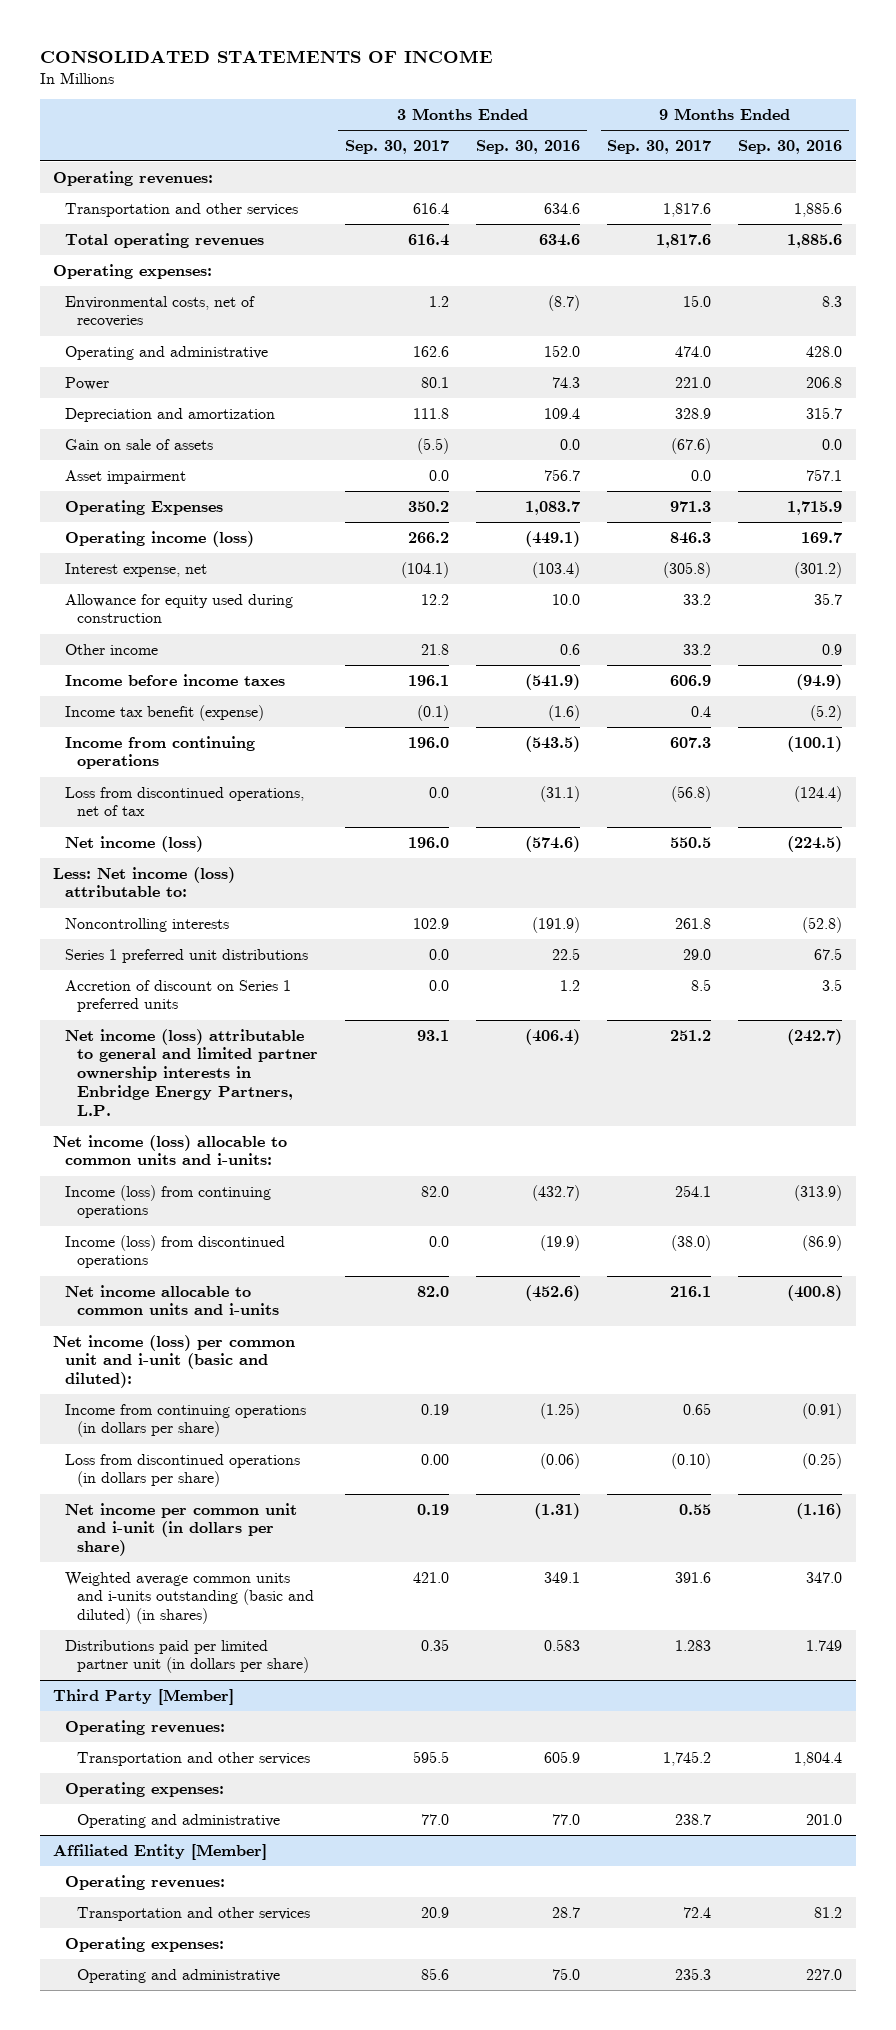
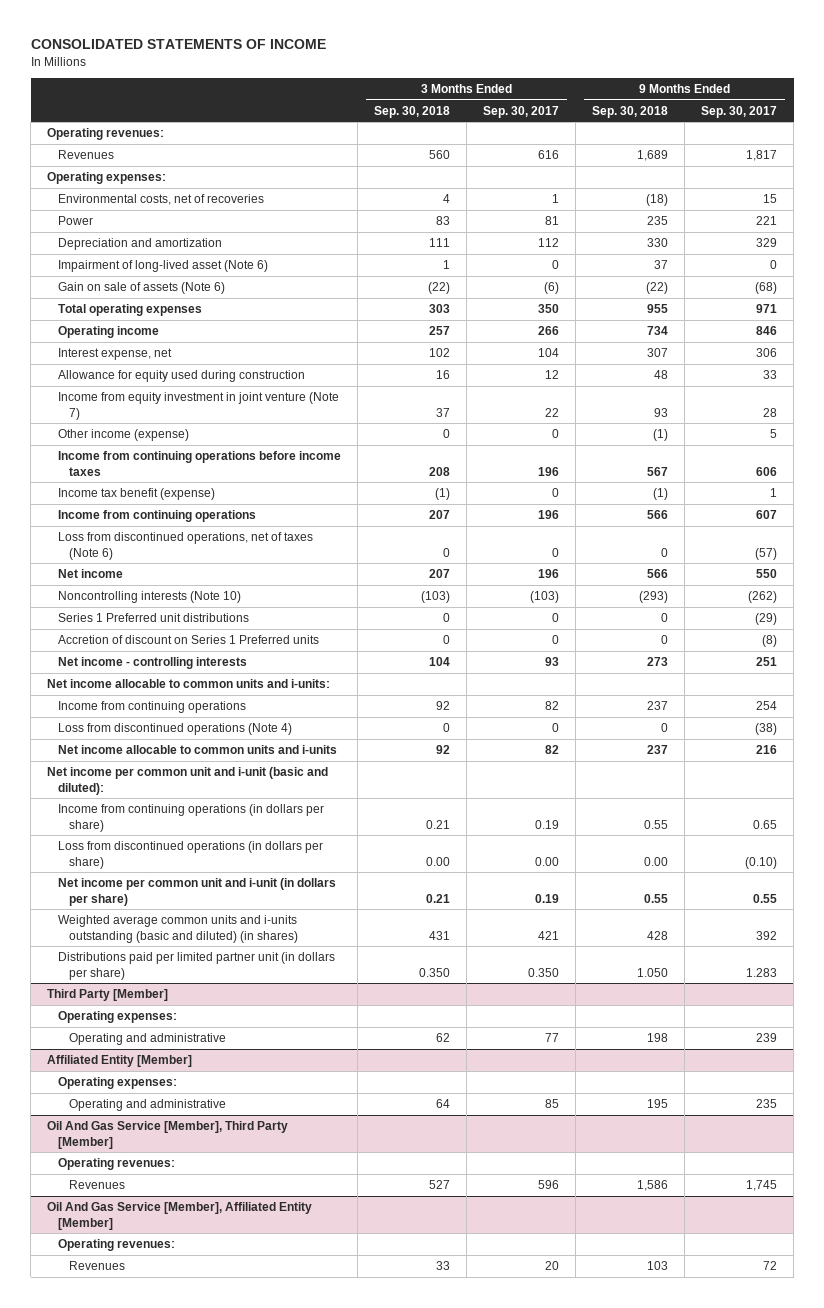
- | 3 Months Ended Sep. 30, 2017 | 3 Months Ended Sep. 30, 2016 | 9 Months Ended Sep. 30, 2017 | 9 Months Ended Sep. 30, 2016
+ | 3 Months Ended Sep. 30, 2018 | 3 Months Ended Sep. 30, 2017 | 9 Months Ended Sep. 30, 2018 | 9 Months Ended Sep. 30, 2017
- Transportation and other services | 616.4 | 634.6 | 1,817.6 | 1,885.6
- Total operating revenues | 616.4 | 634.6 | 1,817.6 | 1,885.6
+ Revenues | 560 | 616 | 1,689 | 1,817
- Environmental costs, net of recoveries | 1.2 | (8.7) | 15.0 | 8.3
- Operating and administrative | 162.6 | 152.0 | 474.0 | 428.0
- Power | 80.1 | 74.3 | 221.0 | 206.8
- Depreciation and amortization | 111.8 | 109.4 | 328.9 | 315.7
- Gain on sale of assets | (5.5) | 0.0 | (67.6) | 0.0
- Asset impairment | 0.0 | 756.7 | 0.0 | 757.1
- Operating Expenses | 350.2 | 1,083.7 | 971.3 | 1,715.9
- Operating income (loss) | 266.2 | (449.1) | 846.3 | 169.7
- Interest expense, net | (104.1) | (103.4) | (305.8) | (301.2)
- Allowance for equity used during construction | 12.2 | 10.0 | 33.2 | 35.7
- Other income | 21.8 | 0.6 | 33.2 | 0.9
- Income before income taxes | 196.1 | (541.9) | 606.9 | (94.9)
- Income tax benefit (expense) | (0.1) | (1.6) | 0.4 | (5.2)
- Income from continuing operations | 196.0 | (543.5) | 607.3 | (100.1)
- Loss from discontinued operations, net of tax | 0.0 | (31.1) | (56.8) | (124.4)
- Net income (loss) | 196.0 | (574.6) | 550.5 | (224.5)
- Less: Net income (loss) attributable to:
- Noncontrolling interests | 102.9 | (191.9) | 261.8 | (52.8)
- Series 1 preferred unit distributions | 0.0 | 22.5 | 29.0 | 67.5
- Accretion of discount on Series 1 preferred units | 0.0 | 1.2 | 8.5 | 3.5
- Net income (loss) attributable to general and limited partner ownership interests in Enbridge Energy Partners, L.P. | 93.1 | (406.4) | 251.2 | (242.7)
- Net income (loss) allocable to common units and i-units:
- Income (loss) from continuing operations | 82.0 | (432.7) | 254.1 | (313.9)
- Income (loss) from discontinued operations | 0.0 | (19.9) | (38.0) | (86.9)
- Net income allocable to common units and i-units | 82.0 | (452.6) | 216.1 | (400.8)
- Net income (loss) per common unit and i-unit (basic and diluted):
+ Environmental costs, net of recoveries | 4 | 1 | (18) | 15
+ Power | 83 | 81 | 235 | 221
+ Depreciation and amortization | 111 | 112 | 330 | 329
+ Impairment of long-lived asset (Note 6) | 1 | 0 | 37 | 0
+ Gain on sale of assets (Note 6) | (22) | (6) | (22) | (68)
+ Total operating expenses | 303 | 350 | 955 | 971
+ Operating income | 257 | 266 | 734 | 846
+ Interest expense, net | 102 | 104 | 307 | 306
+ Allowance for equity used during construction | 16 | 12 | 48 | 33
+ Income from equity investment in joint venture (Note 7) | 37 | 22 | 93 | 28
+ Other income (expense) | 0 | 0 | (1) | 5
+ Income from continuing operations before income taxes | 208 | 196 | 567 | 606
+ Income tax benefit (expense) | (1) | 0 | (1) | 1
+ Income from continuing operations | 207 | 196 | 566 | 607
+ Loss from discontinued operations, net of taxes (Note 6) | 0 | 0 | 0 | (57)
+ Net income | 207 | 196 | 566 | 550
+ Noncontrolling interests (Note 10) | (103) | (103) | (293) | (262)
+ Series 1 Preferred unit distributions | 0 | 0 | 0 | (29)
+ Accretion of discount on Series 1 Preferred units | 0 | 0 | 0 | (8)
+ Net income - controlling interests | 104 | 93 | 273 | 251
+ Net income allocable to common units and i-units:
+ Income from continuing operations | 92 | 82 | 237 | 254
+ Loss from discontinued operations (Note 4) | 0 | 0 | 0 | (38)
+ Net income allocable to common units and i-units | 92 | 82 | 237 | 216
+ Net income per common unit and i-unit (basic and diluted):
- Weighted average common units and i-units outstanding (basic and diluted) (in shares) | 421.0 | 349.1 | 391.6 | 347.0
- Distributions paid per limited partner unit (in dollars per share) | 0.35 | 0.583 | 1.283 | 1.749
+ Weighted average common units and i-units outstanding (basic and diluted) (in shares) | 431 | 421 | 428 | 392
+ Distributions paid per limited partner unit (in dollars per share) | 0.350 | 0.350 | 1.050 | 1.283
@ Third Party [Member]
- Operating revenues:
- Transportation and other services | 595.5 | 605.9 | 1,745.2 | 1,804.4
- Operating and administrative | 77.0 | 77.0 | 238.7 | 201.0
+ Operating and administrative | 62 | 77 | 198 | 239
@ Affiliated Entity [Member]
- Operating revenues:
- Transportation and other services | 20.9 | 28.7 | 72.4 | 81.2
- Operating and administrative | 85.6 | 75.0 | 235.3 | 227.0
+ Operating and administrative | 64 | 85 | 195 | 235
+ Oil And Gas Service [Member], Third Party [Member]
+ Operating revenues:
+ Revenues | 527 | 596 | 1,586 | 1,745
+ Oil And Gas Service [Member], Affiliated Entity [Member]
+ Operating revenues:
+ Revenues | 33 | 20 | 103 | 72

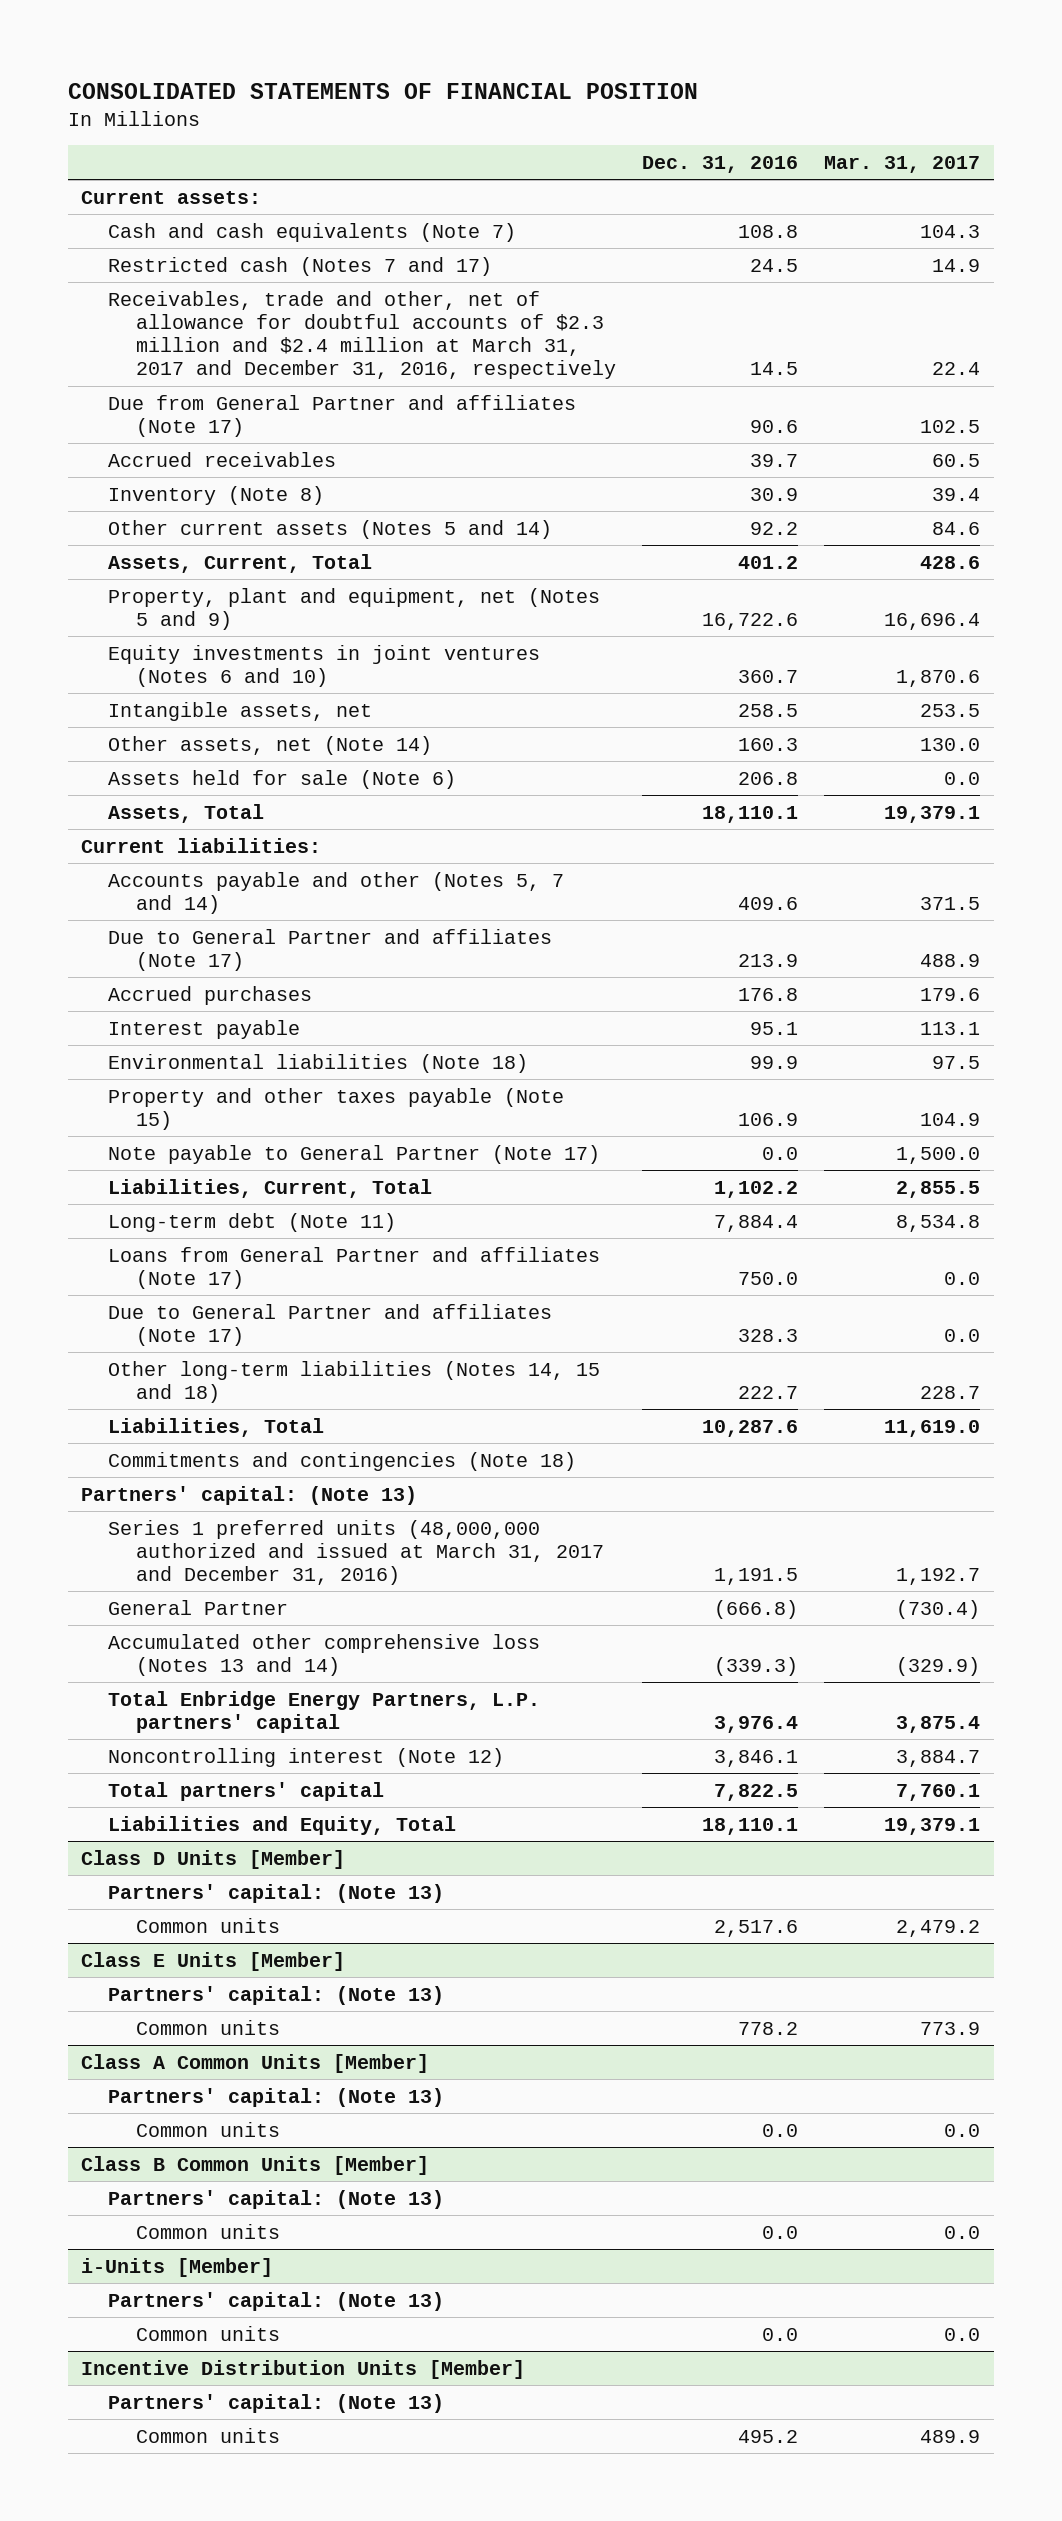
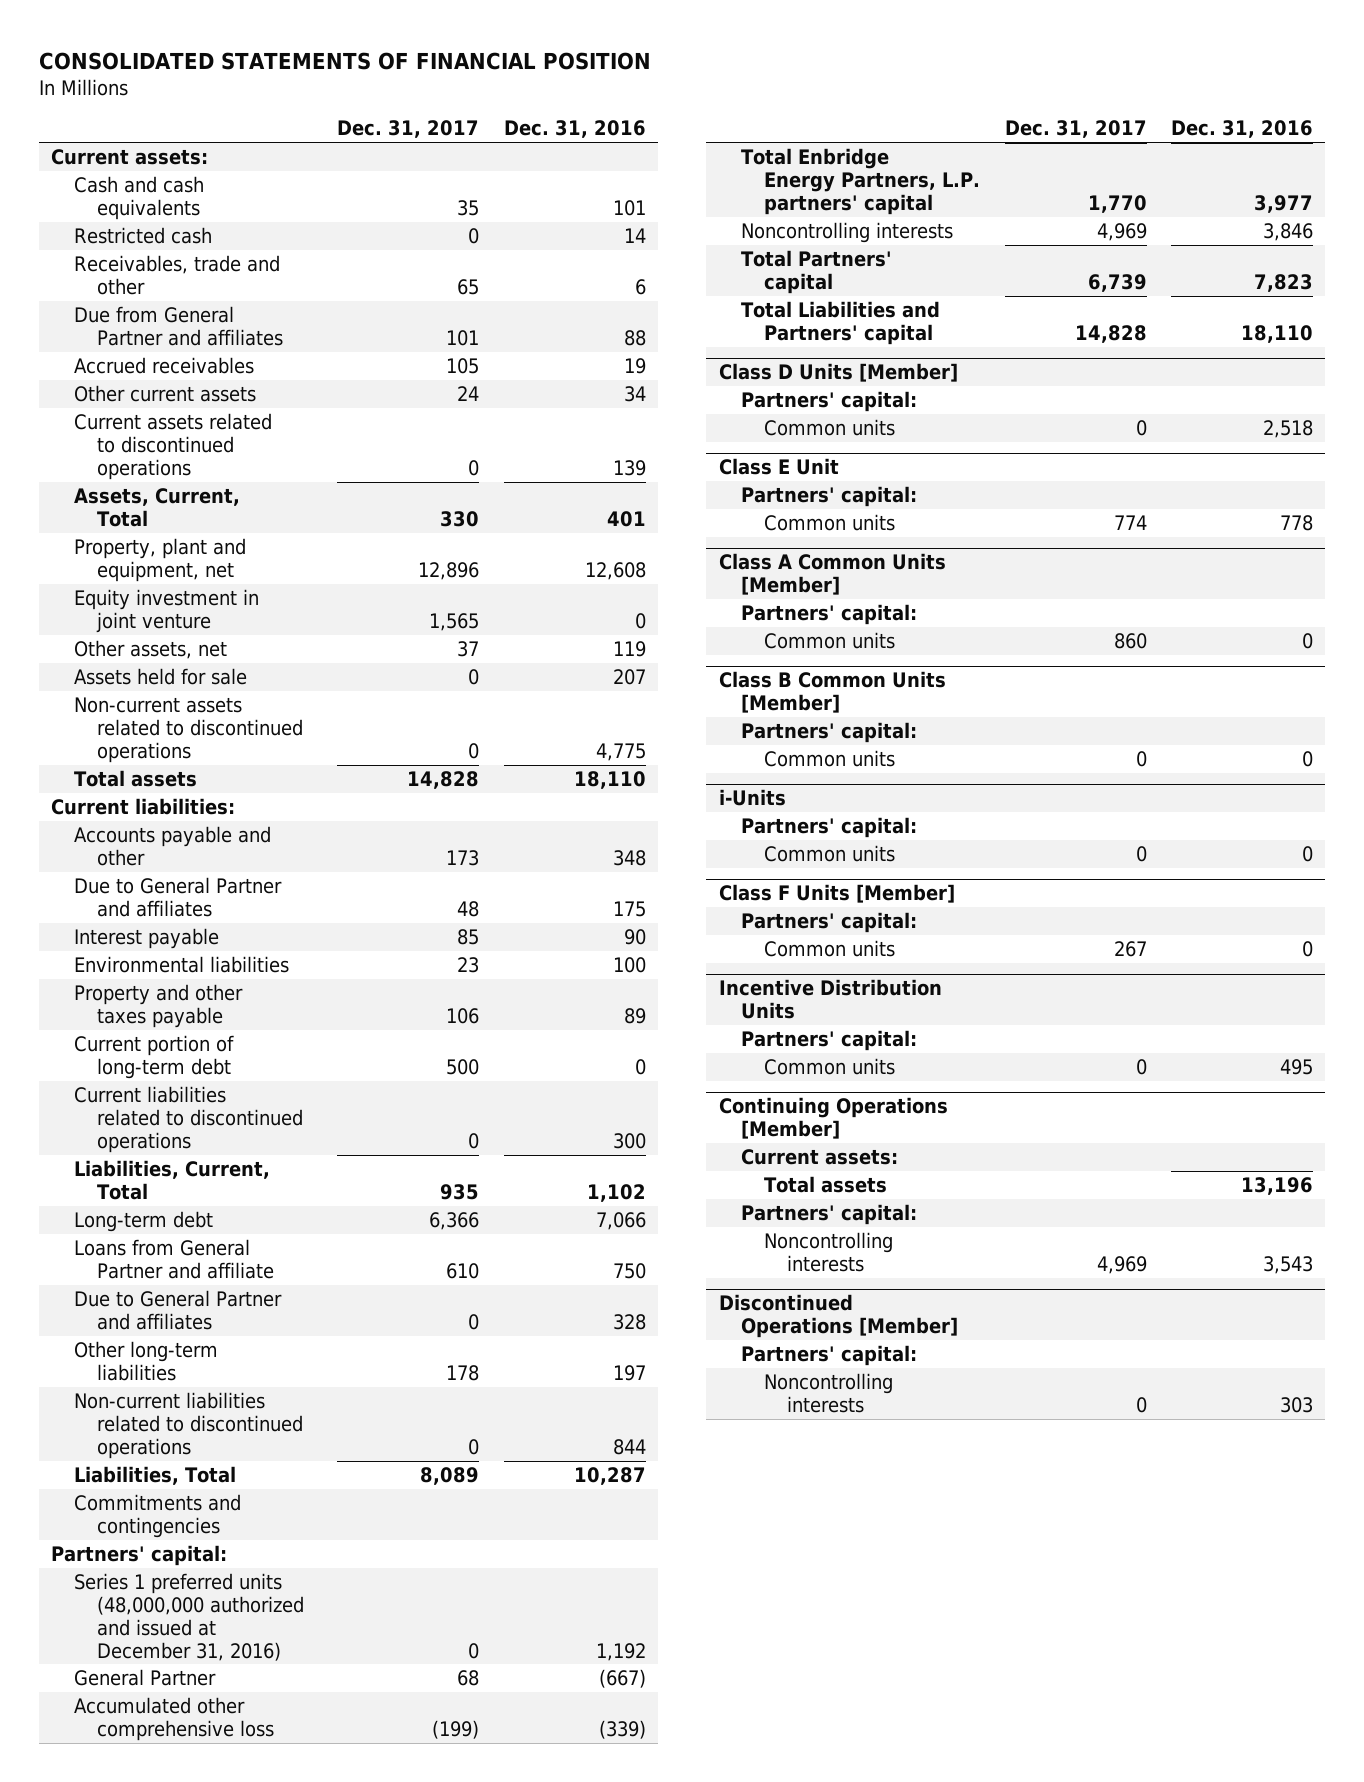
- | Dec. 31, 2016 | Mar. 31, 2017
+ | Dec. 31, 2017 | Dec. 31, 2016
- Cash and cash equivalents (Note 7) | 108.8 | 104.3
- Restricted cash (Notes 7 and 17) | 24.5 | 14.9
- Receivables, trade and other, net of allowance for doubtful accounts of $2.3 million and $2.4 million at March 31, 2017 and December 31, 2016, respectively | 14.5 | 22.4
- Due from General Partner and affiliates (Note 17) | 90.6 | 102.5
- Accrued receivables | 39.7 | 60.5
- Inventory (Note 8) | 30.9 | 39.4
- Other current assets (Notes 5 and 14) | 92.2 | 84.6
- Assets, Current, Total | 401.2 | 428.6
- Property, plant and equipment, net (Notes 5 and 9) | 16,722.6 | 16,696.4
- Equity investments in joint ventures (Notes 6 and 10) | 360.7 | 1,870.6
- Intangible assets, net | 258.5 | 253.5
- Other assets, net (Note 14) | 160.3 | 130.0
- Assets held for sale (Note 6) | 206.8 | 0.0
- Assets, Total | 18,110.1 | 19,379.1
+ Cash and cash equivalents | 35 | 101
+ Restricted cash | 0 | 14
+ Receivables, trade and other | 65 | 6
+ Due from General Partner and affiliates | 101 | 88
+ Accrued receivables | 105 | 19
+ Other current assets | 24 | 34
+ Current assets related to discontinued operations | 0 | 139
+ Assets, Current, Total | 330 | 401
+ Property, plant and equipment, net | 12,896 | 12,608
+ Equity investment in joint venture | 1,565 | 0
+ Other assets, net | 37 | 119
+ Assets held for sale | 0 | 207
+ Non-current assets related to discontinued operations | 0 | 4,775
+ Total assets | 14,828 | 18,110
- Accounts payable and other (Notes 5, 7 and 14) | 409.6 | 371.5
- Due to General Partner and affiliates (Note 17) | 213.9 | 488.9
- Accrued purchases | 176.8 | 179.6
- Interest payable | 95.1 | 113.1
- Environmental liabilities (Note 18) | 99.9 | 97.5
- Property and other taxes payable (Note 15) | 106.9 | 104.9
- Note payable to General Partner (Note 17) | 0.0 | 1,500.0
- Liabilities, Current, Total | 1,102.2 | 2,855.5
- Long-term debt (Note 11) | 7,884.4 | 8,534.8
- Loans from General Partner and affiliates (Note 17) | 750.0 | 0.0
- Due to General Partner and affiliates (Note 17) | 328.3 | 0.0
- Other long-term liabilities (Notes 14, 15 and 18) | 222.7 | 228.7
- Liabilities, Total | 10,287.6 | 11,619.0
- Commitments and contingencies (Note 18)
- Partners' capital: (Note 13)
- Series 1 preferred units (48,000,000 authorized and issued at March 31, 2017 and December 31, 2016) | 1,191.5 | 1,192.7
- General Partner | (666.8) | (730.4)
- Accumulated other comprehensive loss (Notes 13 and 14) | (339.3) | (329.9)
- Total Enbridge Energy Partners, L.P. partners' capital | 3,976.4 | 3,875.4
- Noncontrolling interest (Note 12) | 3,846.1 | 3,884.7
- Total partners' capital | 7,822.5 | 7,760.1
- Liabilities and Equity, Total | 18,110.1 | 19,379.1
+ Accounts payable and other | 173 | 348
+ Due to General Partner and affiliates | 48 | 175
+ Interest payable | 85 | 90
+ Environmental liabilities | 23 | 100
+ Property and other taxes payable | 106 | 89
+ Current portion of long-term debt | 500 | 0
+ Current liabilities related to discontinued operations | 0 | 300
+ Liabilities, Current, Total | 935 | 1,102
+ Long-term debt | 6,366 | 7,066
+ Loans from General Partner and affiliate | 610 | 750
+ Due to General Partner and affiliates | 0 | 328
+ Other long-term liabilities | 178 | 197
+ Non-current liabilities related to discontinued operations | 0 | 844
+ Liabilities, Total | 8,089 | 10,287
+ Commitments and contingencies
+ Partners' capital:
+ Series 1 preferred units (48,000,000 authorized and issued at December 31, 2016) | 0 | 1,192
+ General Partner | 68 | (667)
+ Accumulated other comprehensive loss | (199) | (339)
+ Total Enbridge Energy Partners, L.P. partners' capital | 1,770 | 3,977
+ Noncontrolling interests | 4,969 | 3,846
+ Total Partners' capital | 6,739 | 7,823
+ Total Liabilities and Partners' capital | 14,828 | 18,110
@ Class D Units [Member]
- Partners' capital: (Note 13)
- Common units | 2,517.6 | 2,479.2
- Class E Units [Member]
- Partners' capital: (Note 13)
- Common units | 778.2 | 773.9
@ Class D Units [Member]
+ Partners' capital:
+ Common units | 0 | 2,518
+ Class E Unit
+ Partners' capital:
+ Common units | 774 | 778
@ Class A Common Units [Member]
- Partners' capital: (Note 13)
- Common units | 0.0 | 0.0
+ Partners' capital:
+ Common units | 860 | 0
@ Class B Common Units [Member]
- Partners' capital: (Note 13)
- Common units | 0.0 | 0.0
- i-Units [Member]
- Partners' capital: (Note 13)
- Common units | 0.0 | 0.0
- Incentive Distribution Units [Member]
- Partners' capital: (Note 13)
- Common units | 495.2 | 489.9
@ Class B Common Units [Member]
+ Partners' capital:
+ Common units | 0 | 0
+ i-Units
+ Partners' capital:
+ Common units | 0 | 0
+ Class F Units [Member]
+ Partners' capital:
+ Common units | 267 | 0
+ Incentive Distribution Units
+ Partners' capital:
+ Common units | 0 | 495
+ Continuing Operations [Member]
+ Current assets:
+ Total assets | | 13,196
+ Partners' capital:
+ Noncontrolling interests | 4,969 | 3,543
+ Discontinued Operations [Member]
+ Partners' capital:
+ Noncontrolling interests | 0 | 303

